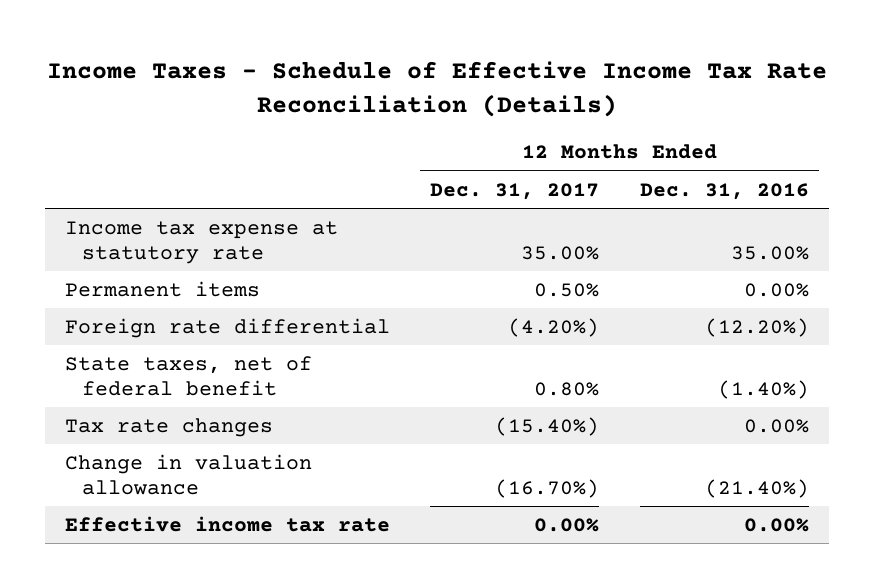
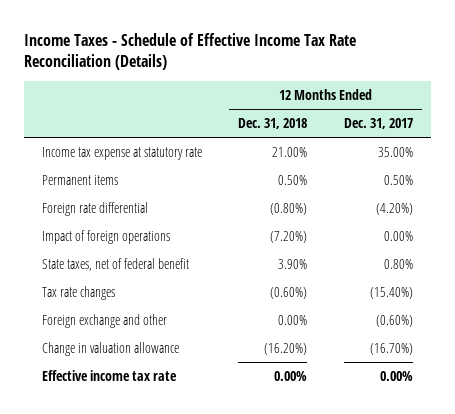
- | 12 Months Ended Dec. 31, 2017 | 12 Months Ended Dec. 31, 2016
+ | 12 Months Ended Dec. 31, 2018 | 12 Months Ended Dec. 31, 2017
+ Impact of foreign operations | (7.20%) | 0.00%
+ Foreign exchange and other | 0.00% | (0.60%)

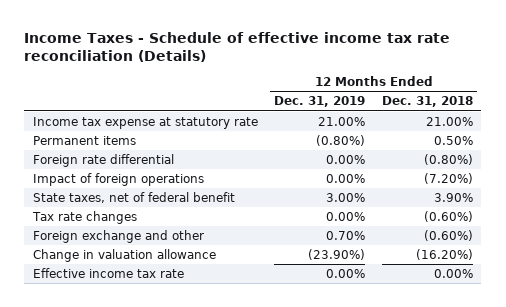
- Income Taxes - Schedule of Effective Income Tax Rate Reconciliation (Details)
+ Income Taxes - Schedule of effective income tax rate reconciliation (Details)
- | 12 Months Ended Dec. 31, 2018 | 12 Months Ended Dec. 31, 2017
+ | 12 Months Ended Dec. 31, 2019 | 12 Months Ended Dec. 31, 2018
- Foreign exchange and other | 0.00% | (0.60%)
+ Foreign exchange and other | 0.70% | (0.60%)

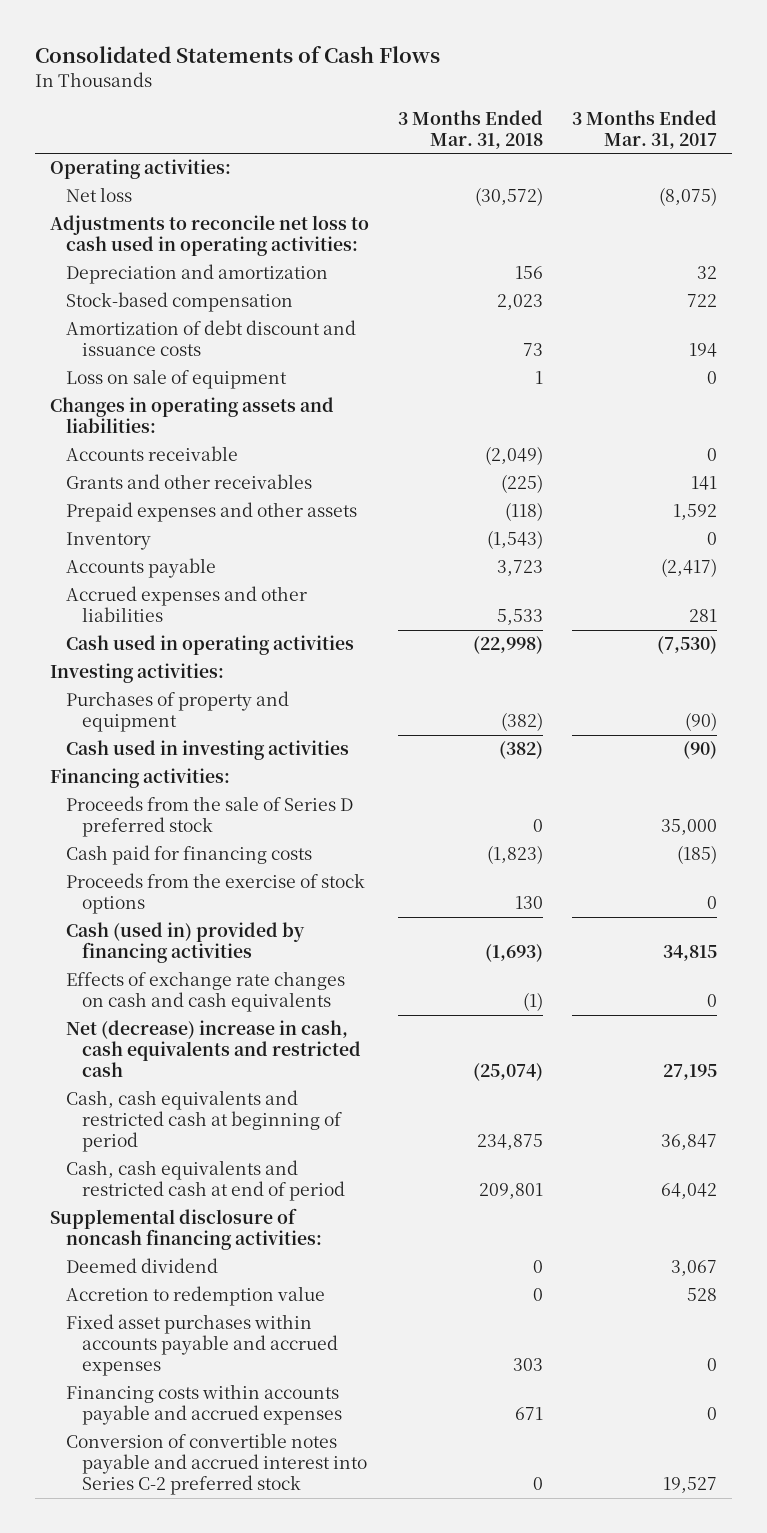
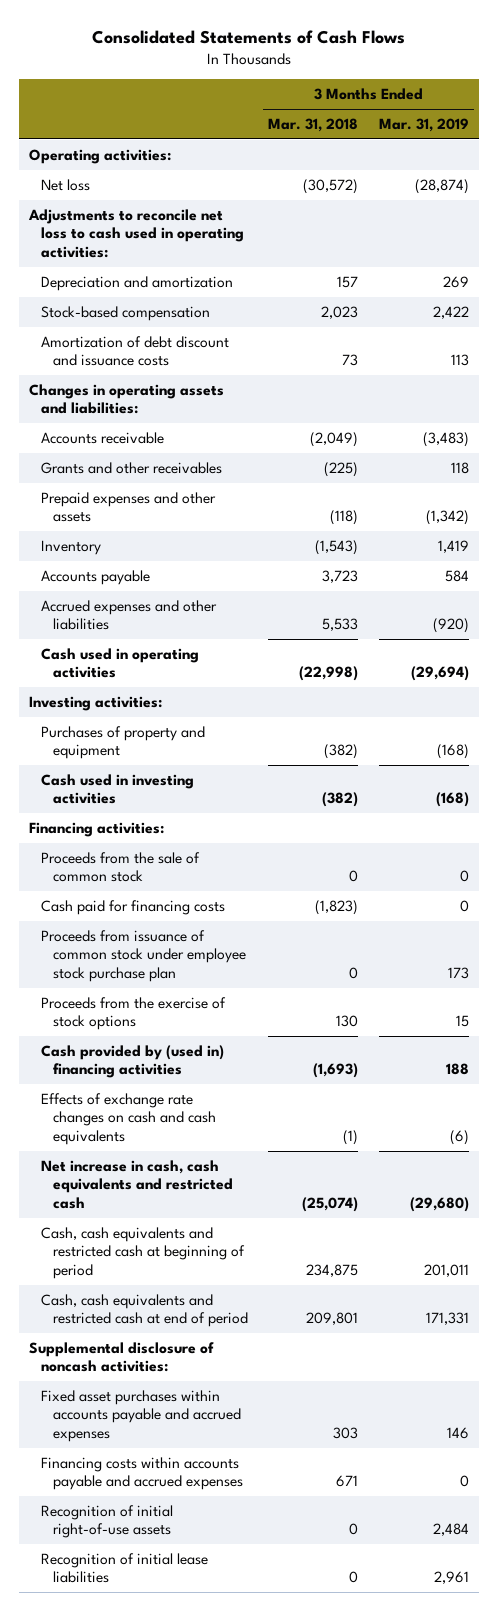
- | 3 Months Ended Mar. 31, 2018 | 3 Months Ended Mar. 31, 2017
+ | 3 Months Ended Mar. 31, 2018 | 3 Months Ended Mar. 31, 2019
- Depreciation and amortization | 156 | 32
+ Depreciation and amortization | 157 | 269
- Loss on sale of equipment | 1 | 0
- Proceeds from the sale of Series D preferred stock | 0 | 35,000
+ Proceeds from the sale of common stock | 0 | 0
+ Proceeds from issuance of common stock under employee stock purchase plan | 0 | 173
- Cash (used in) provided by financing activities | (1,693) | 34,815
+ Cash provided by (used in) financing activities | (1,693) | 188
- Net (decrease) increase in cash, cash equivalents and restricted cash | (25,074) | 27,195
+ Net increase in cash, cash equivalents and restricted cash | (25,074) | (29,680)
- Supplemental disclosure of noncash financing activities:
- Deemed dividend | 0 | 3,067
- Accretion to redemption value | 0 | 528
+ Supplemental disclosure of noncash activities:
- Conversion of convertible notes payable and accrued interest into Series C-2 preferred stock | 0 | 19,527
+ Recognition of initial right-of-use assets | 0 | 2,484
+ Recognition of initial lease liabilities | 0 | 2,961

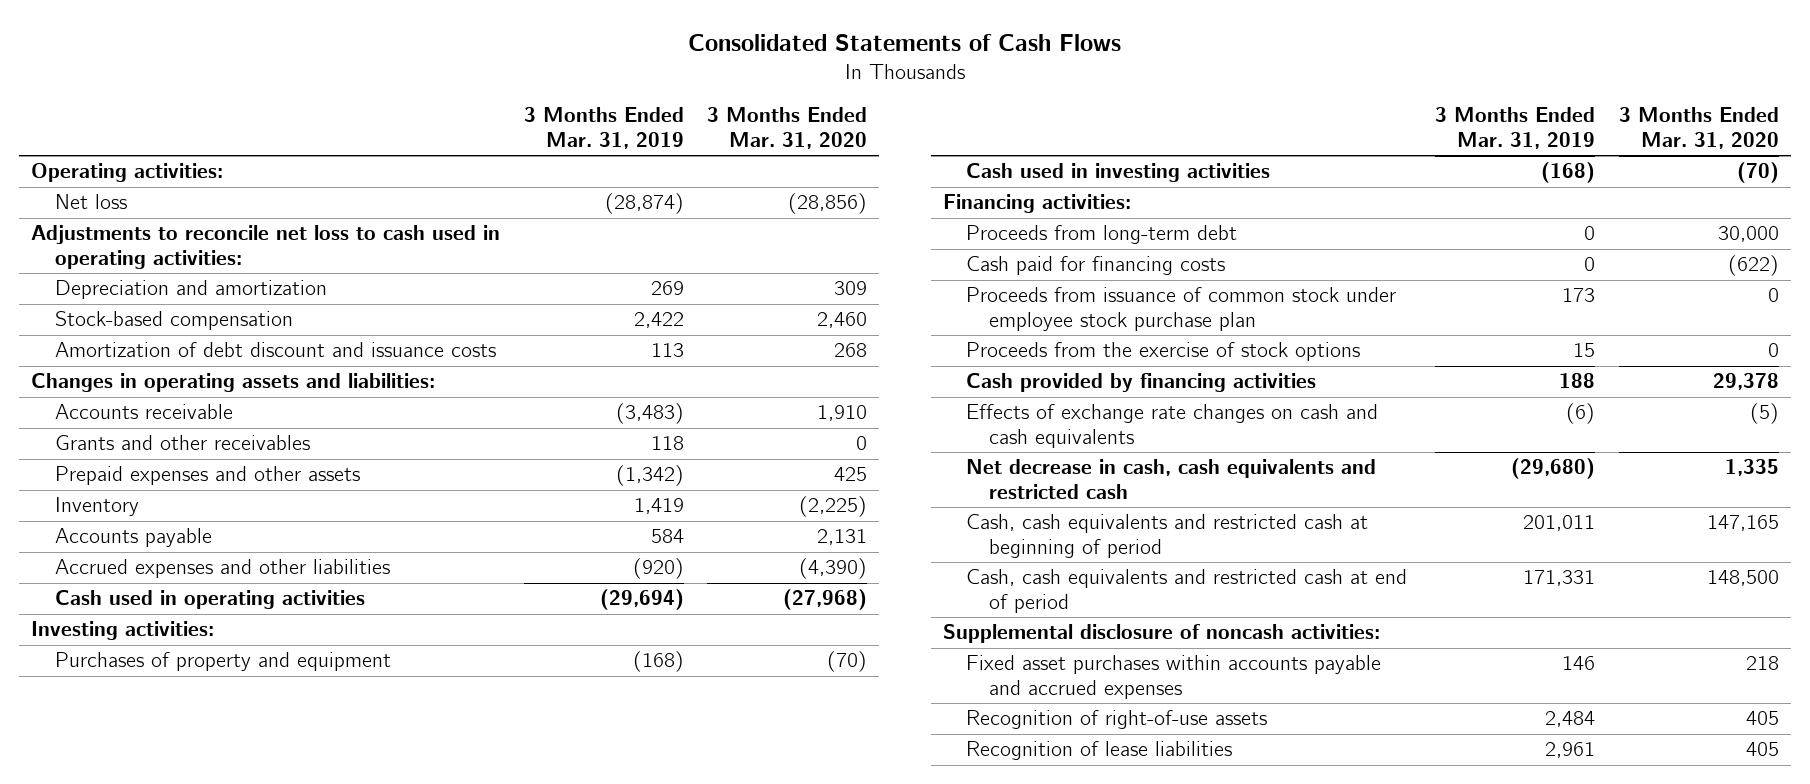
- | 3 Months Ended Mar. 31, 2018 | 3 Months Ended Mar. 31, 2019
+ | 3 Months Ended Mar. 31, 2019 | 3 Months Ended Mar. 31, 2020
- Proceeds from the sale of common stock | 0 | 0
+ Proceeds from long-term debt | 0 | 30,000
- Cash provided by (used in) financing activities | (1,693) | 188
+ Cash provided by financing activities | 188 | 29,378
- Net increase in cash, cash equivalents and restricted cash | (25,074) | (29,680)
+ Net decrease in cash, cash equivalents and restricted cash | (29,680) | 1,335
- Financing costs within accounts payable and accrued expenses | 671 | 0
- Recognition of initial right-of-use assets | 0 | 2,484
- Recognition of initial lease liabilities | 0 | 2,961
+ Recognition of right-of-use assets | 2,484 | 405
+ Recognition of lease liabilities | 2,961 | 405

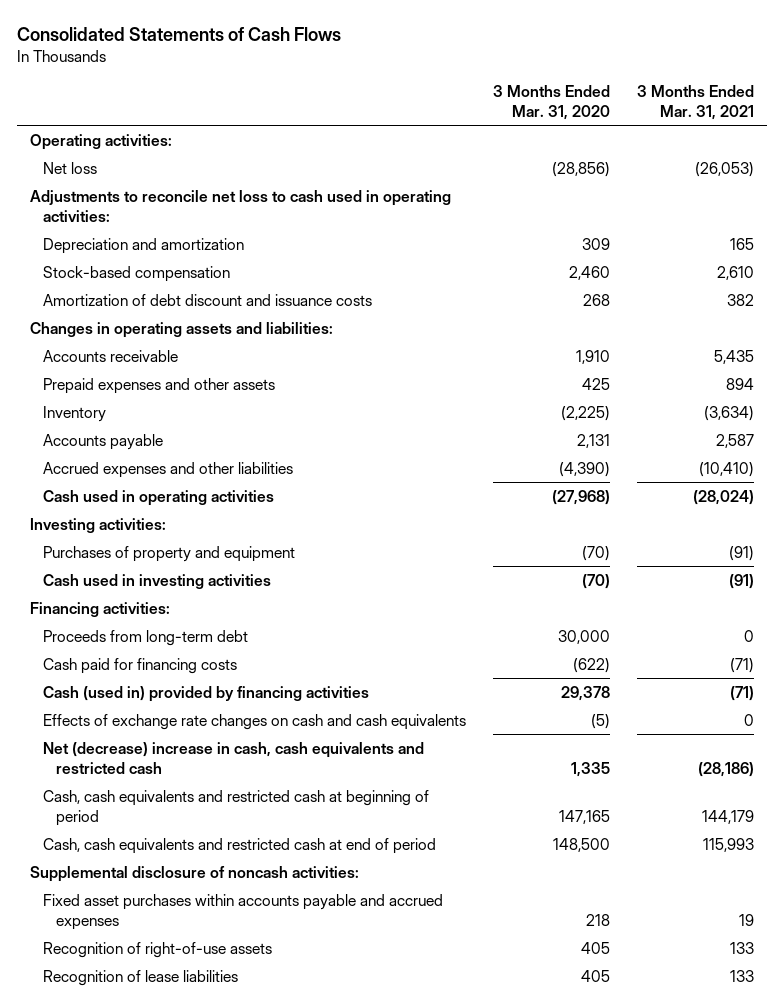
- | 3 Months Ended Mar. 31, 2019 | 3 Months Ended Mar. 31, 2020
+ | 3 Months Ended Mar. 31, 2020 | 3 Months Ended Mar. 31, 2021
- Grants and other receivables | 118 | 0
- Proceeds from issuance of common stock under employee stock purchase plan | 173 | 0
- Proceeds from the exercise of stock options | 15 | 0
- Cash provided by financing activities | 188 | 29,378
+ Cash (used in) provided by financing activities | 29,378 | (71)
- Net decrease in cash, cash equivalents and restricted cash | (29,680) | 1,335
+ Net (decrease) increase in cash, cash equivalents and restricted cash | 1,335 | (28,186)

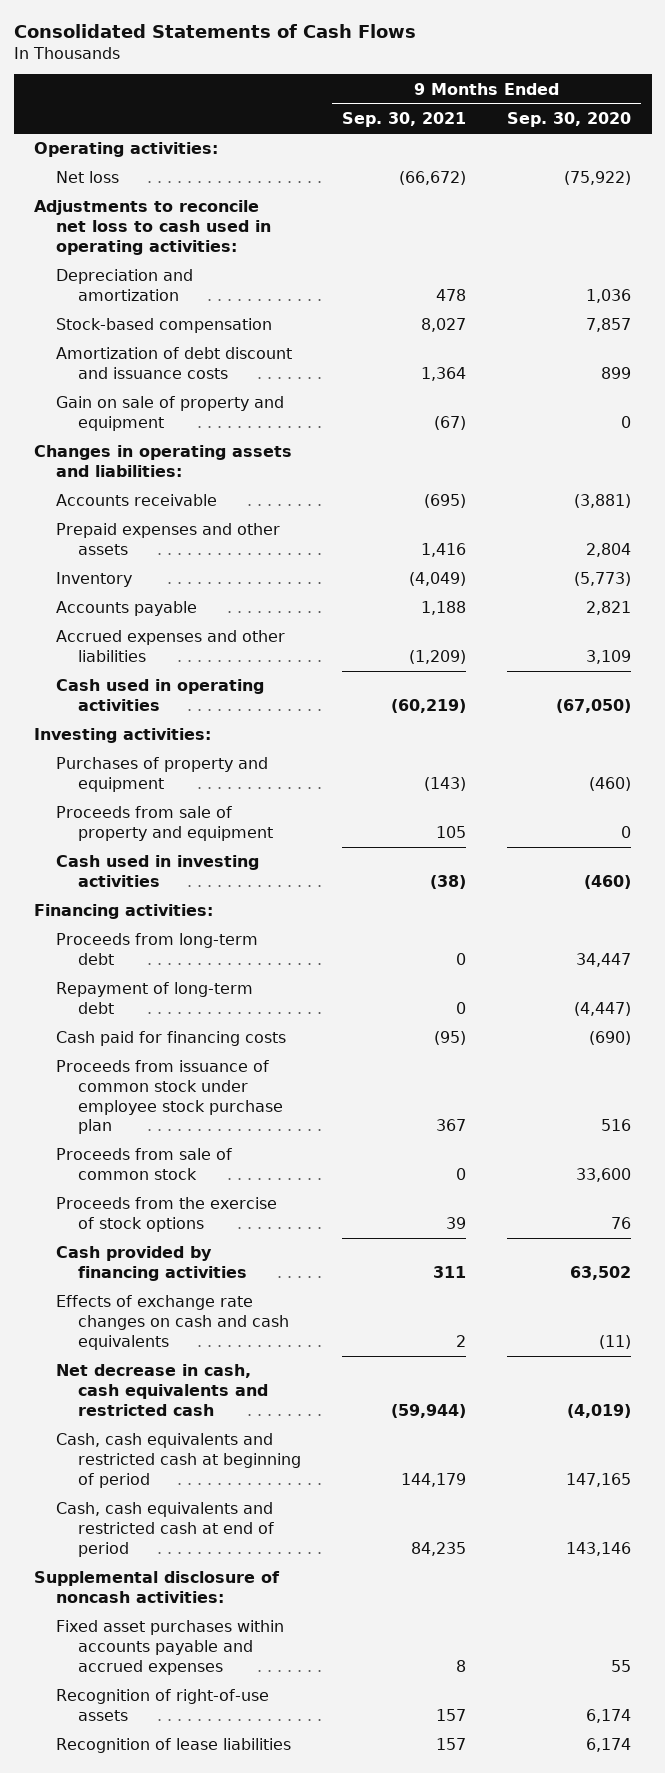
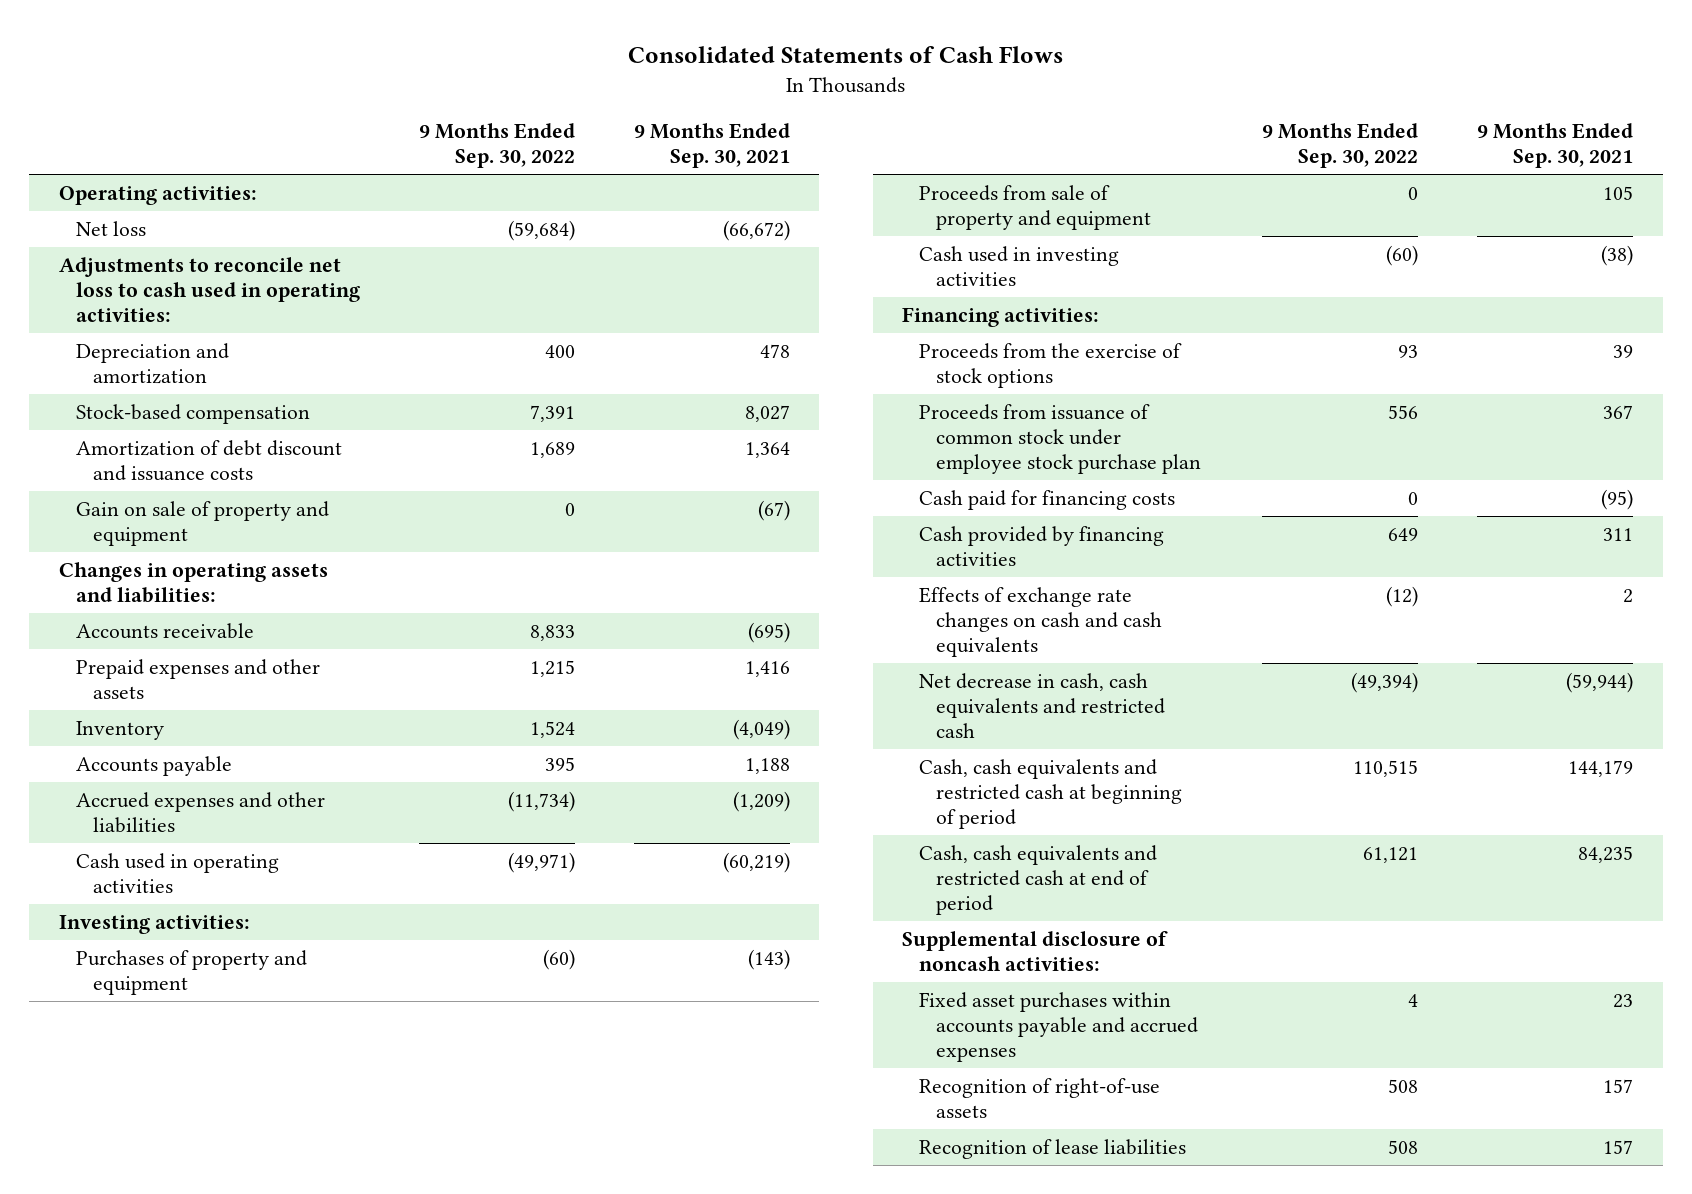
- | 9 Months Ended Sep. 30, 2021 | 9 Months Ended Sep. 30, 2020
+ | 9 Months Ended Sep. 30, 2022 | 9 Months Ended Sep. 30, 2021
- Proceeds from long-term debt | 0 | 34,447
- Repayment of long-term debt | 0 | (4,447)
- Proceeds from sale of common stock | 0 | 33,600
moved down: Proceeds from issuance of common stock under employee stock purchase plan | 556 | 367
moved down: Cash paid for financing costs | 0 | (95)
- Fixed asset purchases within accounts payable and accrued expenses | 8 | 55
+ Fixed asset purchases within accounts payable and accrued expenses | 4 | 23

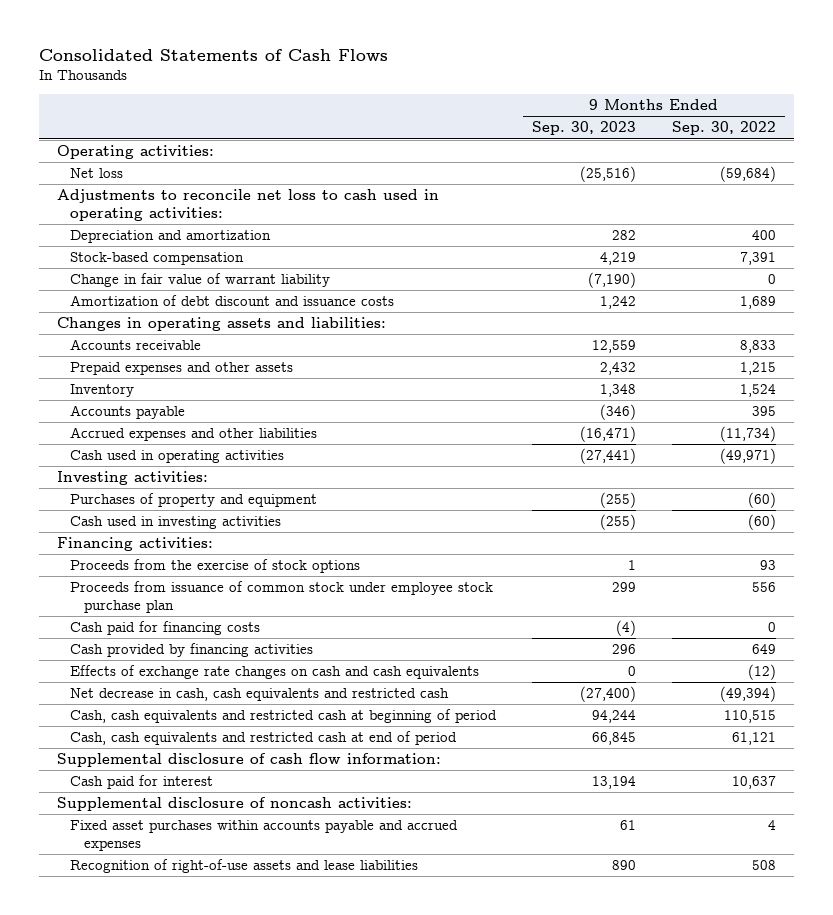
- | 9 Months Ended Sep. 30, 2022 | 9 Months Ended Sep. 30, 2021
+ | 9 Months Ended Sep. 30, 2023 | 9 Months Ended Sep. 30, 2022
+ Change in fair value of warrant liability | (7,190) | 0
- Gain on sale of property and equipment | 0 | (67)
- Proceeds from sale of property and equipment | 0 | 105
+ Supplemental disclosure of cash flow information:
+ Cash paid for interest | 13,194 | 10,637
- Recognition of right-of-use assets | 508 | 157
- Recognition of lease liabilities | 508 | 157
+ Recognition of right-of-use assets and lease liabilities | 890 | 508

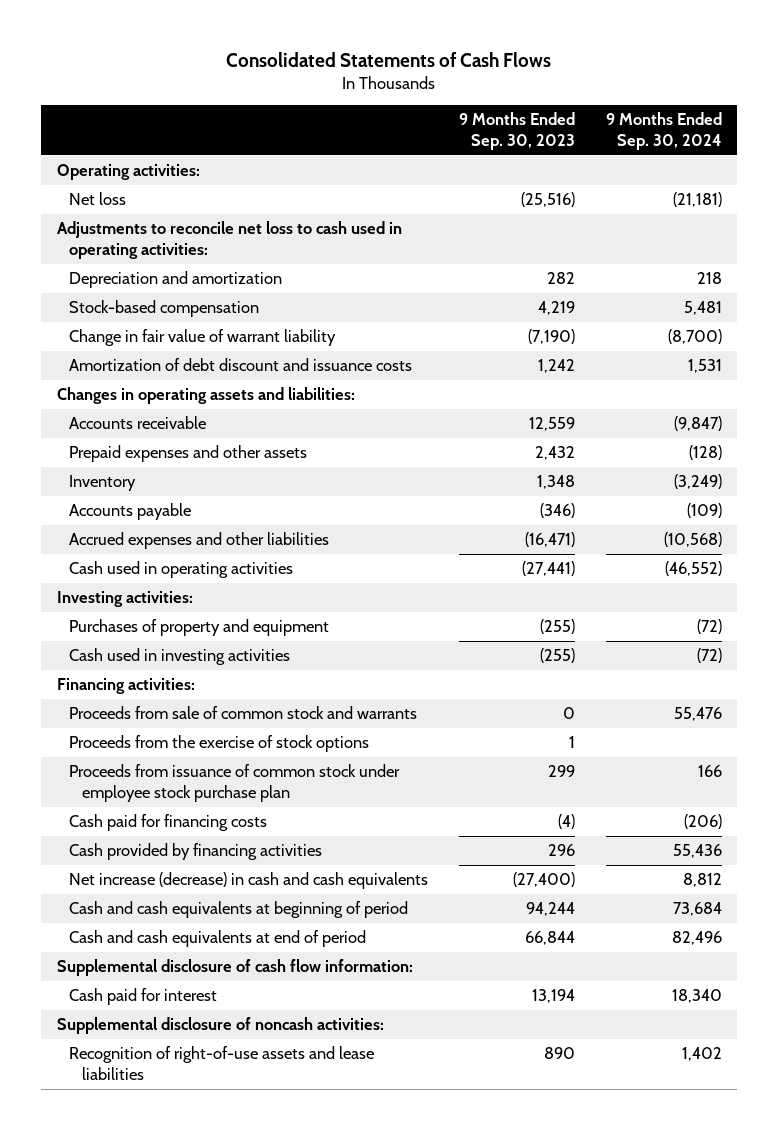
- | 9 Months Ended Sep. 30, 2023 | 9 Months Ended Sep. 30, 2022
+ | 9 Months Ended Sep. 30, 2023 | 9 Months Ended Sep. 30, 2024
+ Proceeds from sale of common stock and warrants | 0 | 55,476
- Effects of exchange rate changes on cash and cash equivalents | 0 | (12)
- Net decrease in cash, cash equivalents and restricted cash | (27,400) | (49,394)
- Cash, cash equivalents and restricted cash at beginning of period | 94,244 | 110,515
- Cash, cash equivalents and restricted cash at end of period | 66,845 | 61,121
+ Net increase (decrease) in cash and cash equivalents | (27,400) | 8,812
+ Cash and cash equivalents at beginning of period | 94,244 | 73,684
+ Cash and cash equivalents at end of period | 66,844 | 82,496
- Fixed asset purchases within accounts payable and accrued expenses | 61 | 4

